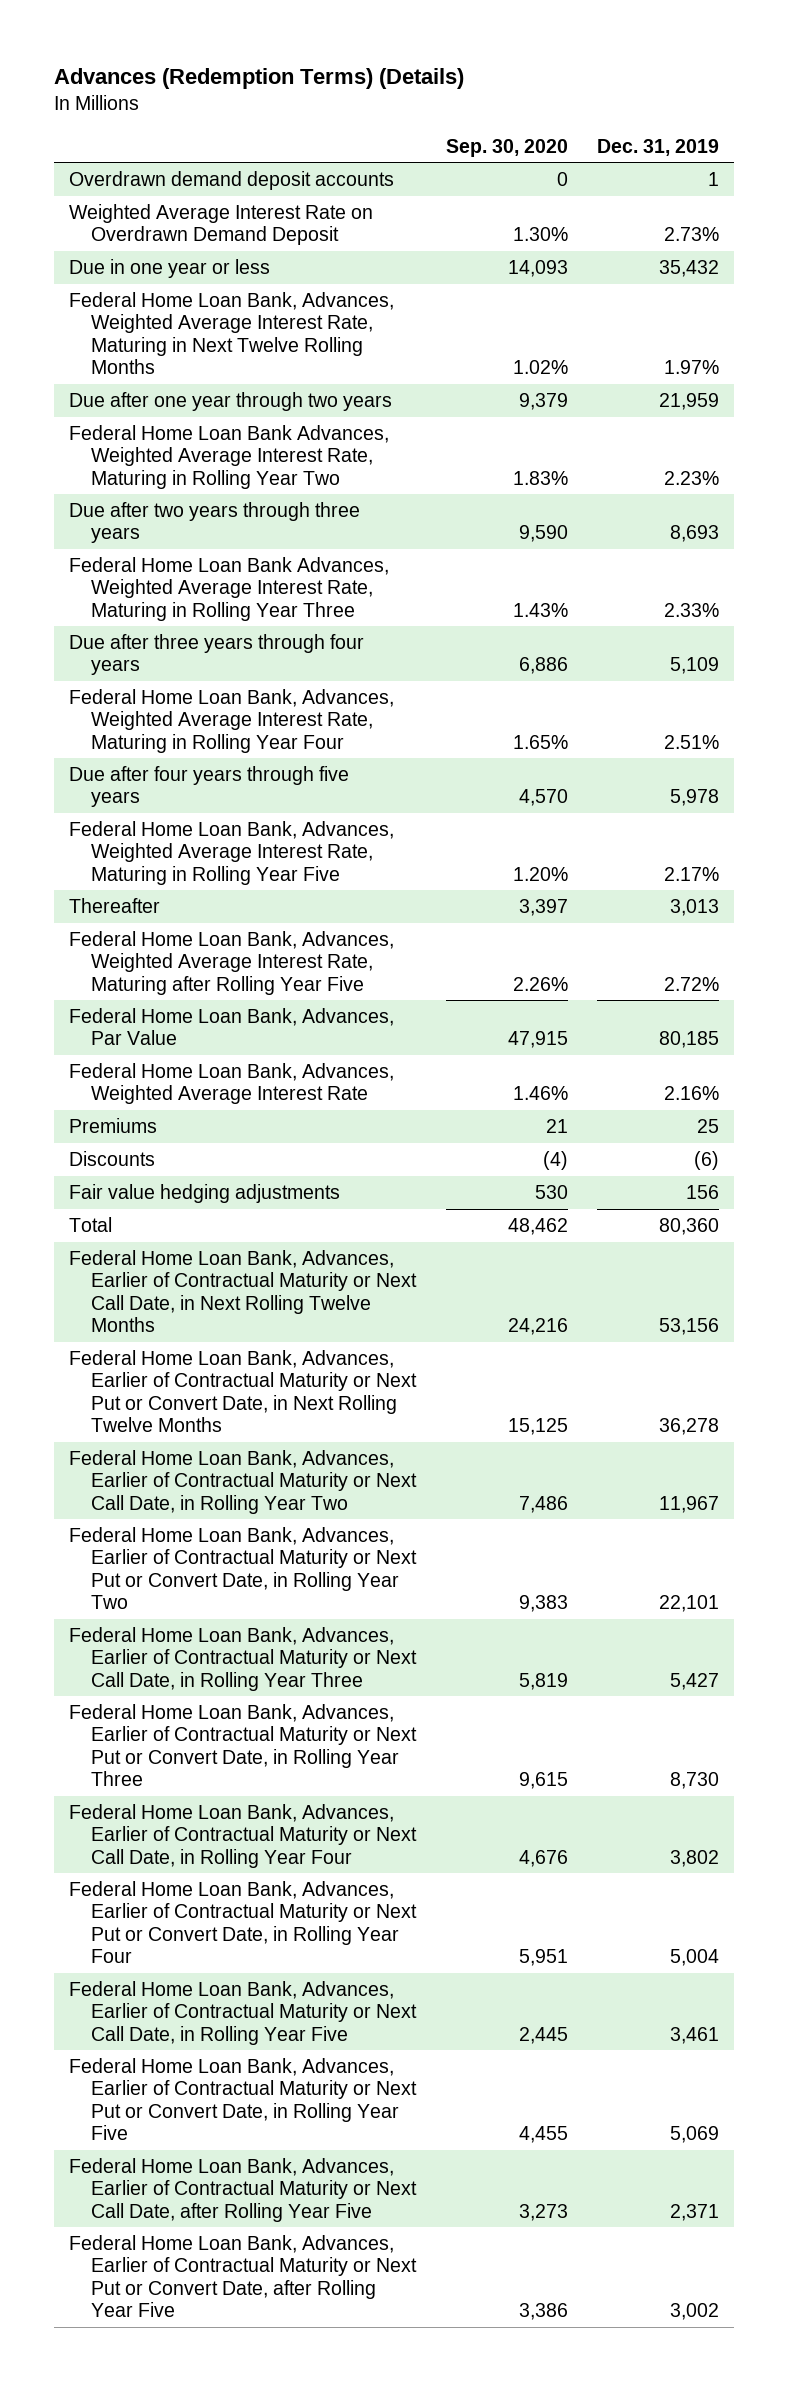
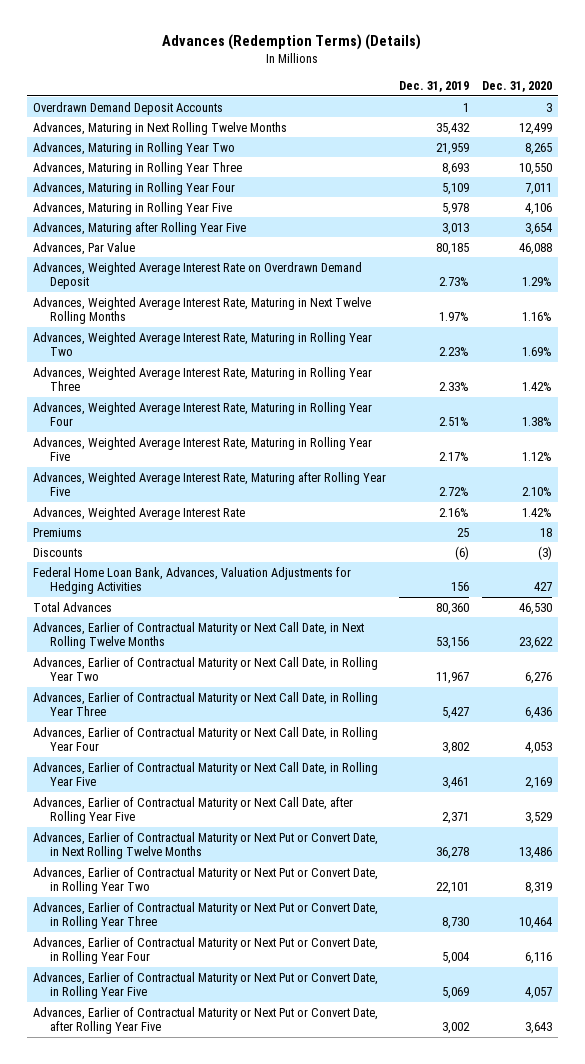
- | Sep. 30, 2020 | Dec. 31, 2019
+ | Dec. 31, 2019 | Dec. 31, 2020
- Overdrawn demand deposit accounts | 0 | 1
- Weighted Average Interest Rate on Overdrawn Demand Deposit | 1.30% | 2.73%
- Due in one year or less | 14,093 | 35,432
- Federal Home Loan Bank, Advances, Weighted Average Interest Rate, Maturing in Next Twelve Rolling Months | 1.02% | 1.97%
- Due after one year through two years | 9,379 | 21,959
- Federal Home Loan Bank Advances, Weighted Average Interest Rate, Maturing in Rolling Year Two | 1.83% | 2.23%
- Due after two years through three years | 9,590 | 8,693
- Federal Home Loan Bank Advances, Weighted Average Interest Rate, Maturing in Rolling Year Three | 1.43% | 2.33%
- Due after three years through four years | 6,886 | 5,109
- Federal Home Loan Bank, Advances, Weighted Average Interest Rate, Maturing in Rolling Year Four | 1.65% | 2.51%
- Due after four years through five years | 4,570 | 5,978
- Federal Home Loan Bank, Advances, Weighted Average Interest Rate, Maturing in Rolling Year Five | 1.20% | 2.17%
- Thereafter | 3,397 | 3,013
- Federal Home Loan Bank, Advances, Weighted Average Interest Rate, Maturing after Rolling Year Five | 2.26% | 2.72%
- Federal Home Loan Bank, Advances, Par Value | 47,915 | 80,185
- Federal Home Loan Bank, Advances, Weighted Average Interest Rate | 1.46% | 2.16%
+ Overdrawn Demand Deposit Accounts | 1 | 3
+ Advances, Maturing in Next Rolling Twelve Months | 35,432 | 12,499
+ Advances, Maturing in Rolling Year Two | 21,959 | 8,265
+ Advances, Maturing in Rolling Year Three | 8,693 | 10,550
+ Advances, Maturing in Rolling Year Four | 5,109 | 7,011
+ Advances, Maturing in Rolling Year Five | 5,978 | 4,106
+ Advances, Maturing after Rolling Year Five | 3,013 | 3,654
+ Advances, Par Value | 80,185 | 46,088
+ Advances, Weighted Average Interest Rate on Overdrawn Demand Deposit | 2.73% | 1.29%
+ Advances, Weighted Average Interest Rate, Maturing in Next Twelve Rolling Months | 1.97% | 1.16%
+ Advances, Weighted Average Interest Rate, Maturing in Rolling Year Two | 2.23% | 1.69%
+ Advances, Weighted Average Interest Rate, Maturing in Rolling Year Three | 2.33% | 1.42%
+ Advances, Weighted Average Interest Rate, Maturing in Rolling Year Four | 2.51% | 1.38%
+ Advances, Weighted Average Interest Rate, Maturing in Rolling Year Five | 2.17% | 1.12%
+ Advances, Weighted Average Interest Rate, Maturing after Rolling Year Five | 2.72% | 2.10%
+ Advances, Weighted Average Interest Rate | 2.16% | 1.42%
- Fair value hedging adjustments | 530 | 156
- Total | 48,462 | 80,360
- Federal Home Loan Bank, Advances, Earlier of Contractual Maturity or Next Call Date, in Next Rolling Twelve Months | 24,216 | 53,156
- Federal Home Loan Bank, Advances, Earlier of Contractual Maturity or Next Put or Convert Date, in Next Rolling Twelve Months | 15,125 | 36,278
- Federal Home Loan Bank, Advances, Earlier of Contractual Maturity or Next Call Date, in Rolling Year Two | 7,486 | 11,967
- Federal Home Loan Bank, Advances, Earlier of Contractual Maturity or Next Put or Convert Date, in Rolling Year Two | 9,383 | 22,101
- Federal Home Loan Bank, Advances, Earlier of Contractual Maturity or Next Call Date, in Rolling Year Three | 5,819 | 5,427
- Federal Home Loan Bank, Advances, Earlier of Contractual Maturity or Next Put or Convert Date, in Rolling Year Three | 9,615 | 8,730
- Federal Home Loan Bank, Advances, Earlier of Contractual Maturity or Next Call Date, in Rolling Year Four | 4,676 | 3,802
- Federal Home Loan Bank, Advances, Earlier of Contractual Maturity or Next Put or Convert Date, in Rolling Year Four | 5,951 | 5,004
- Federal Home Loan Bank, Advances, Earlier of Contractual Maturity or Next Call Date, in Rolling Year Five | 2,445 | 3,461
- Federal Home Loan Bank, Advances, Earlier of Contractual Maturity or Next Put or Convert Date, in Rolling Year Five | 4,455 | 5,069
- Federal Home Loan Bank, Advances, Earlier of Contractual Maturity or Next Call Date, after Rolling Year Five | 3,273 | 2,371
- Federal Home Loan Bank, Advances, Earlier of Contractual Maturity or Next Put or Convert Date, after Rolling Year Five | 3,386 | 3,002
+ Federal Home Loan Bank, Advances, Valuation Adjustments for Hedging Activities | 156 | 427
+ Total Advances | 80,360 | 46,530
+ Advances, Earlier of Contractual Maturity or Next Call Date, in Next Rolling Twelve Months | 53,156 | 23,622
+ Advances, Earlier of Contractual Maturity or Next Call Date, in Rolling Year Two | 11,967 | 6,276
+ Advances, Earlier of Contractual Maturity or Next Call Date, in Rolling Year Three | 5,427 | 6,436
+ Advances, Earlier of Contractual Maturity or Next Call Date, in Rolling Year Four | 3,802 | 4,053
+ Advances, Earlier of Contractual Maturity or Next Call Date, in Rolling Year Five | 3,461 | 2,169
+ Advances, Earlier of Contractual Maturity or Next Call Date, after Rolling Year Five | 2,371 | 3,529
+ Advances, Earlier of Contractual Maturity or Next Put or Convert Date, in Next Rolling Twelve Months | 36,278 | 13,486
+ Advances, Earlier of Contractual Maturity or Next Put or Convert Date, in Rolling Year Two | 22,101 | 8,319
+ Advances, Earlier of Contractual Maturity or Next Put or Convert Date, in Rolling Year Three | 8,730 | 10,464
+ Advances, Earlier of Contractual Maturity or Next Put or Convert Date, in Rolling Year Four | 5,004 | 6,116
+ Advances, Earlier of Contractual Maturity or Next Put or Convert Date, in Rolling Year Five | 5,069 | 4,057
+ Advances, Earlier of Contractual Maturity or Next Put or Convert Date, after Rolling Year Five | 3,002 | 3,643

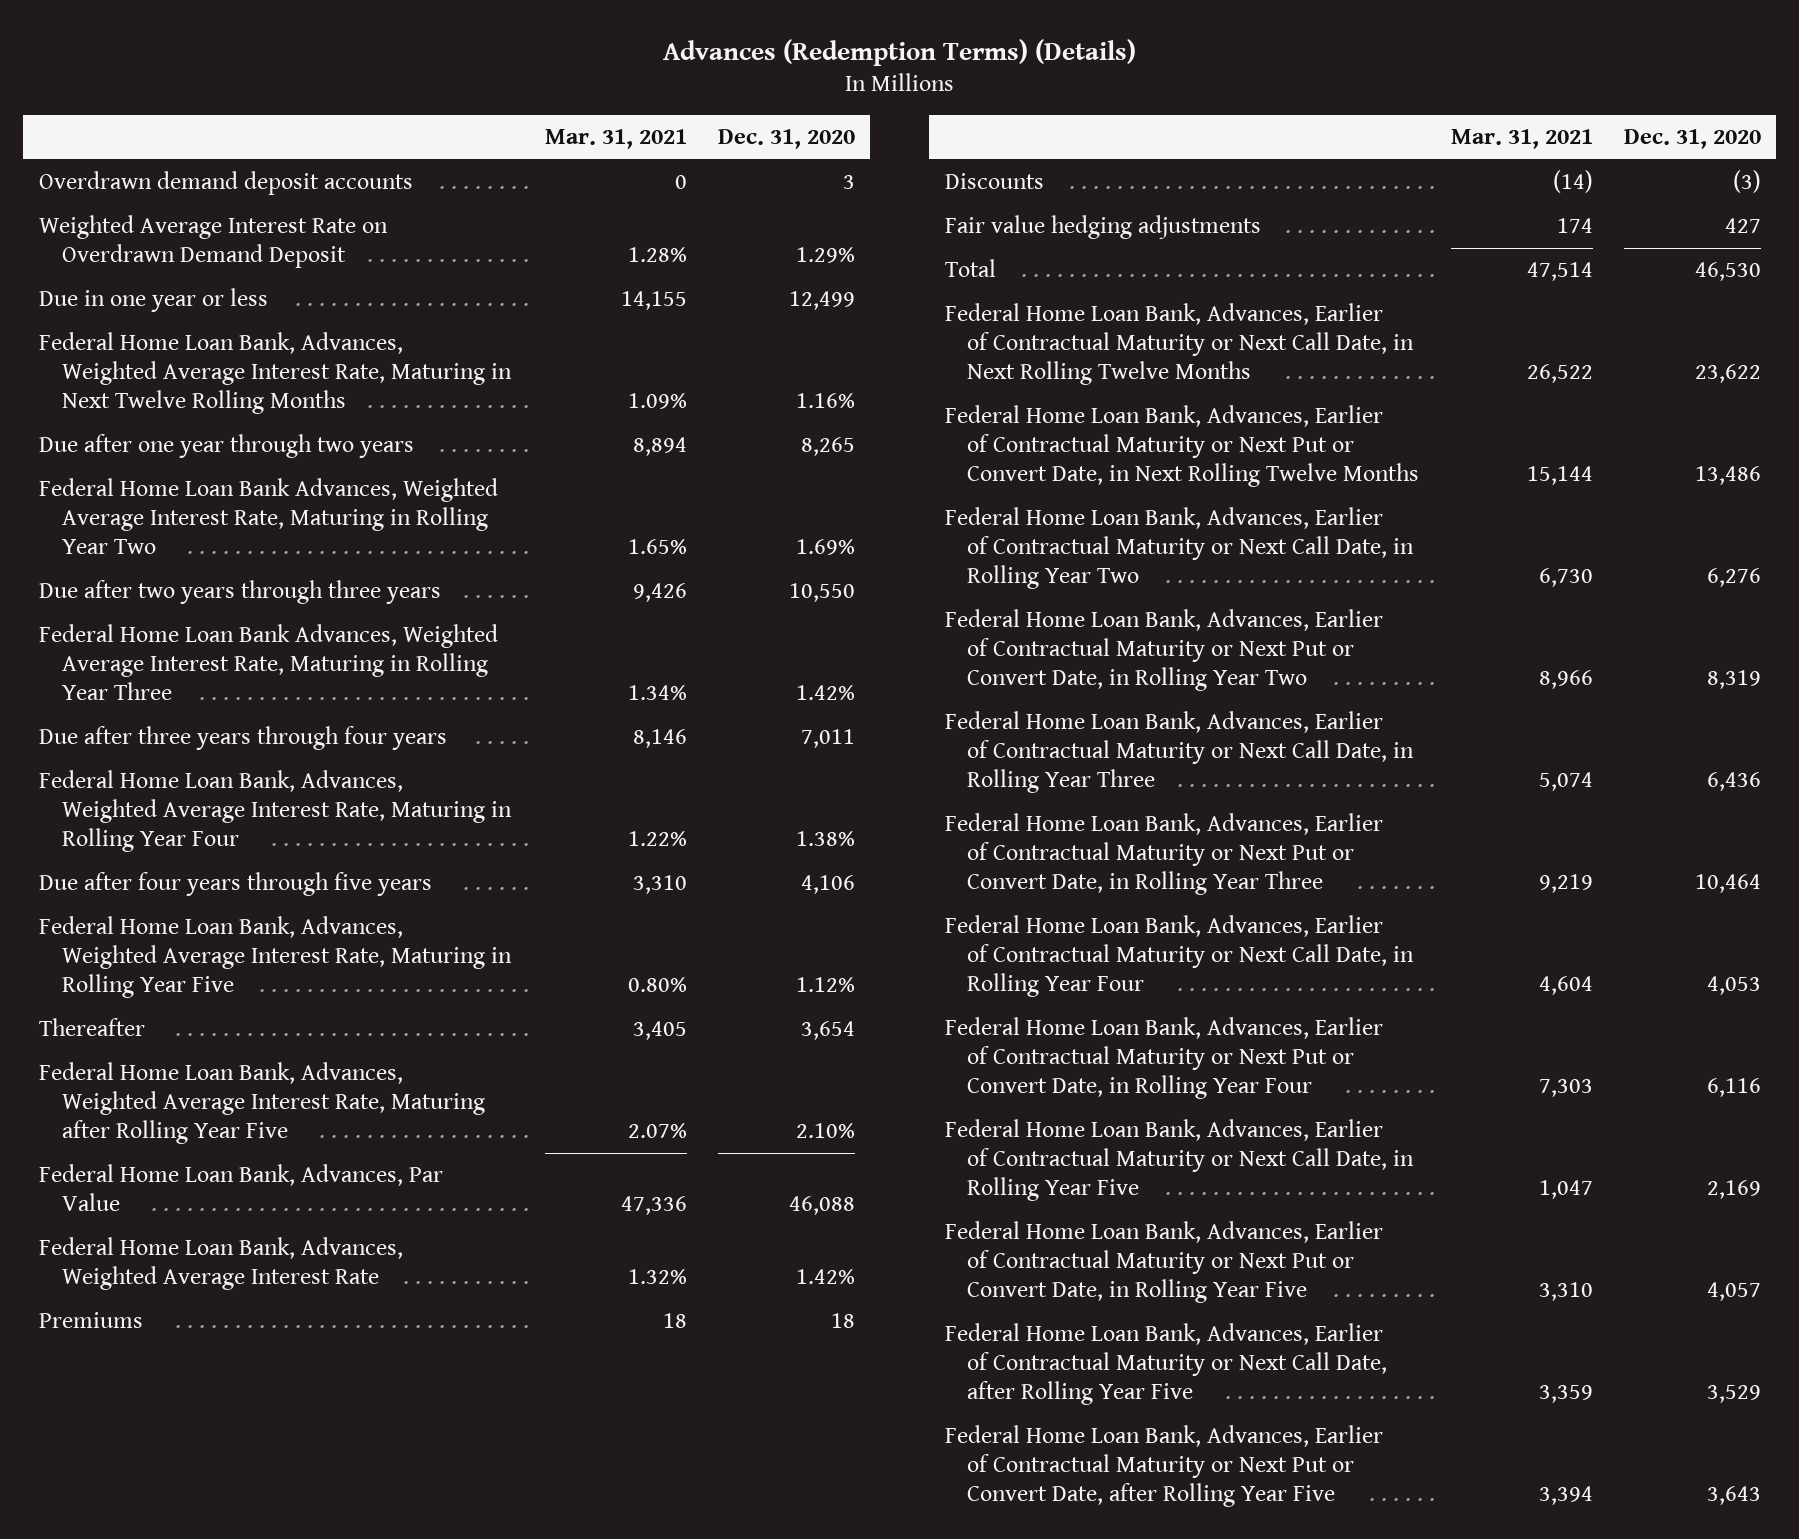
- | Dec. 31, 2019 | Dec. 31, 2020
+ | Mar. 31, 2021 | Dec. 31, 2020
- Overdrawn Demand Deposit Accounts | 1 | 3
- Advances, Maturing in Next Rolling Twelve Months | 35,432 | 12,499
- Advances, Maturing in Rolling Year Two | 21,959 | 8,265
- Advances, Maturing in Rolling Year Three | 8,693 | 10,550
- Advances, Maturing in Rolling Year Four | 5,109 | 7,011
- Advances, Maturing in Rolling Year Five | 5,978 | 4,106
- Advances, Maturing after Rolling Year Five | 3,013 | 3,654
- Advances, Par Value | 80,185 | 46,088
- Advances, Weighted Average Interest Rate on Overdrawn Demand Deposit | 2.73% | 1.29%
- Advances, Weighted Average Interest Rate, Maturing in Next Twelve Rolling Months | 1.97% | 1.16%
- Advances, Weighted Average Interest Rate, Maturing in Rolling Year Two | 2.23% | 1.69%
- Advances, Weighted Average Interest Rate, Maturing in Rolling Year Three | 2.33% | 1.42%
- Advances, Weighted Average Interest Rate, Maturing in Rolling Year Four | 2.51% | 1.38%
- Advances, Weighted Average Interest Rate, Maturing in Rolling Year Five | 2.17% | 1.12%
- Advances, Weighted Average Interest Rate, Maturing after Rolling Year Five | 2.72% | 2.10%
- Advances, Weighted Average Interest Rate | 2.16% | 1.42%
+ Overdrawn demand deposit accounts | 0 | 3
+ Weighted Average Interest Rate on Overdrawn Demand Deposit | 1.28% | 1.29%
+ Due in one year or less | 14,155 | 12,499
+ Federal Home Loan Bank, Advances, Weighted Average Interest Rate, Maturing in Next Twelve Rolling Months | 1.09% | 1.16%
+ Due after one year through two years | 8,894 | 8,265
+ Federal Home Loan Bank Advances, Weighted Average Interest Rate, Maturing in Rolling Year Two | 1.65% | 1.69%
+ Due after two years through three years | 9,426 | 10,550
+ Federal Home Loan Bank Advances, Weighted Average Interest Rate, Maturing in Rolling Year Three | 1.34% | 1.42%
+ Due after three years through four years | 8,146 | 7,011
+ Federal Home Loan Bank, Advances, Weighted Average Interest Rate, Maturing in Rolling Year Four | 1.22% | 1.38%
+ Due after four years through five years | 3,310 | 4,106
+ Federal Home Loan Bank, Advances, Weighted Average Interest Rate, Maturing in Rolling Year Five | 0.80% | 1.12%
+ Thereafter | 3,405 | 3,654
+ Federal Home Loan Bank, Advances, Weighted Average Interest Rate, Maturing after Rolling Year Five | 2.07% | 2.10%
+ Federal Home Loan Bank, Advances, Par Value | 47,336 | 46,088
+ Federal Home Loan Bank, Advances, Weighted Average Interest Rate | 1.32% | 1.42%
- Federal Home Loan Bank, Advances, Valuation Adjustments for Hedging Activities | 156 | 427
- Total Advances | 80,360 | 46,530
- Advances, Earlier of Contractual Maturity or Next Call Date, in Next Rolling Twelve Months | 53,156 | 23,622
- Advances, Earlier of Contractual Maturity or Next Call Date, in Rolling Year Two | 11,967 | 6,276
- Advances, Earlier of Contractual Maturity or Next Call Date, in Rolling Year Three | 5,427 | 6,436
- Advances, Earlier of Contractual Maturity or Next Call Date, in Rolling Year Four | 3,802 | 4,053
- Advances, Earlier of Contractual Maturity or Next Call Date, in Rolling Year Five | 3,461 | 2,169
- Advances, Earlier of Contractual Maturity or Next Call Date, after Rolling Year Five | 2,371 | 3,529
- Advances, Earlier of Contractual Maturity or Next Put or Convert Date, in Next Rolling Twelve Months | 36,278 | 13,486
- Advances, Earlier of Contractual Maturity or Next Put or Convert Date, in Rolling Year Two | 22,101 | 8,319
- Advances, Earlier of Contractual Maturity or Next Put or Convert Date, in Rolling Year Three | 8,730 | 10,464
- Advances, Earlier of Contractual Maturity or Next Put or Convert Date, in Rolling Year Four | 5,004 | 6,116
- Advances, Earlier of Contractual Maturity or Next Put or Convert Date, in Rolling Year Five | 5,069 | 4,057
- Advances, Earlier of Contractual Maturity or Next Put or Convert Date, after Rolling Year Five | 3,002 | 3,643
+ Fair value hedging adjustments | 174 | 427
+ Total | 47,514 | 46,530
+ Federal Home Loan Bank, Advances, Earlier of Contractual Maturity or Next Call Date, in Next Rolling Twelve Months | 26,522 | 23,622
+ Federal Home Loan Bank, Advances, Earlier of Contractual Maturity or Next Put or Convert Date, in Next Rolling Twelve Months | 15,144 | 13,486
+ Federal Home Loan Bank, Advances, Earlier of Contractual Maturity or Next Call Date, in Rolling Year Two | 6,730 | 6,276
+ Federal Home Loan Bank, Advances, Earlier of Contractual Maturity or Next Put or Convert Date, in Rolling Year Two | 8,966 | 8,319
+ Federal Home Loan Bank, Advances, Earlier of Contractual Maturity or Next Call Date, in Rolling Year Three | 5,074 | 6,436
+ Federal Home Loan Bank, Advances, Earlier of Contractual Maturity or Next Put or Convert Date, in Rolling Year Three | 9,219 | 10,464
+ Federal Home Loan Bank, Advances, Earlier of Contractual Maturity or Next Call Date, in Rolling Year Four | 4,604 | 4,053
+ Federal Home Loan Bank, Advances, Earlier of Contractual Maturity or Next Put or Convert Date, in Rolling Year Four | 7,303 | 6,116
+ Federal Home Loan Bank, Advances, Earlier of Contractual Maturity or Next Call Date, in Rolling Year Five | 1,047 | 2,169
+ Federal Home Loan Bank, Advances, Earlier of Contractual Maturity or Next Put or Convert Date, in Rolling Year Five | 3,310 | 4,057
+ Federal Home Loan Bank, Advances, Earlier of Contractual Maturity or Next Call Date, after Rolling Year Five | 3,359 | 3,529
+ Federal Home Loan Bank, Advances, Earlier of Contractual Maturity or Next Put or Convert Date, after Rolling Year Five | 3,394 | 3,643

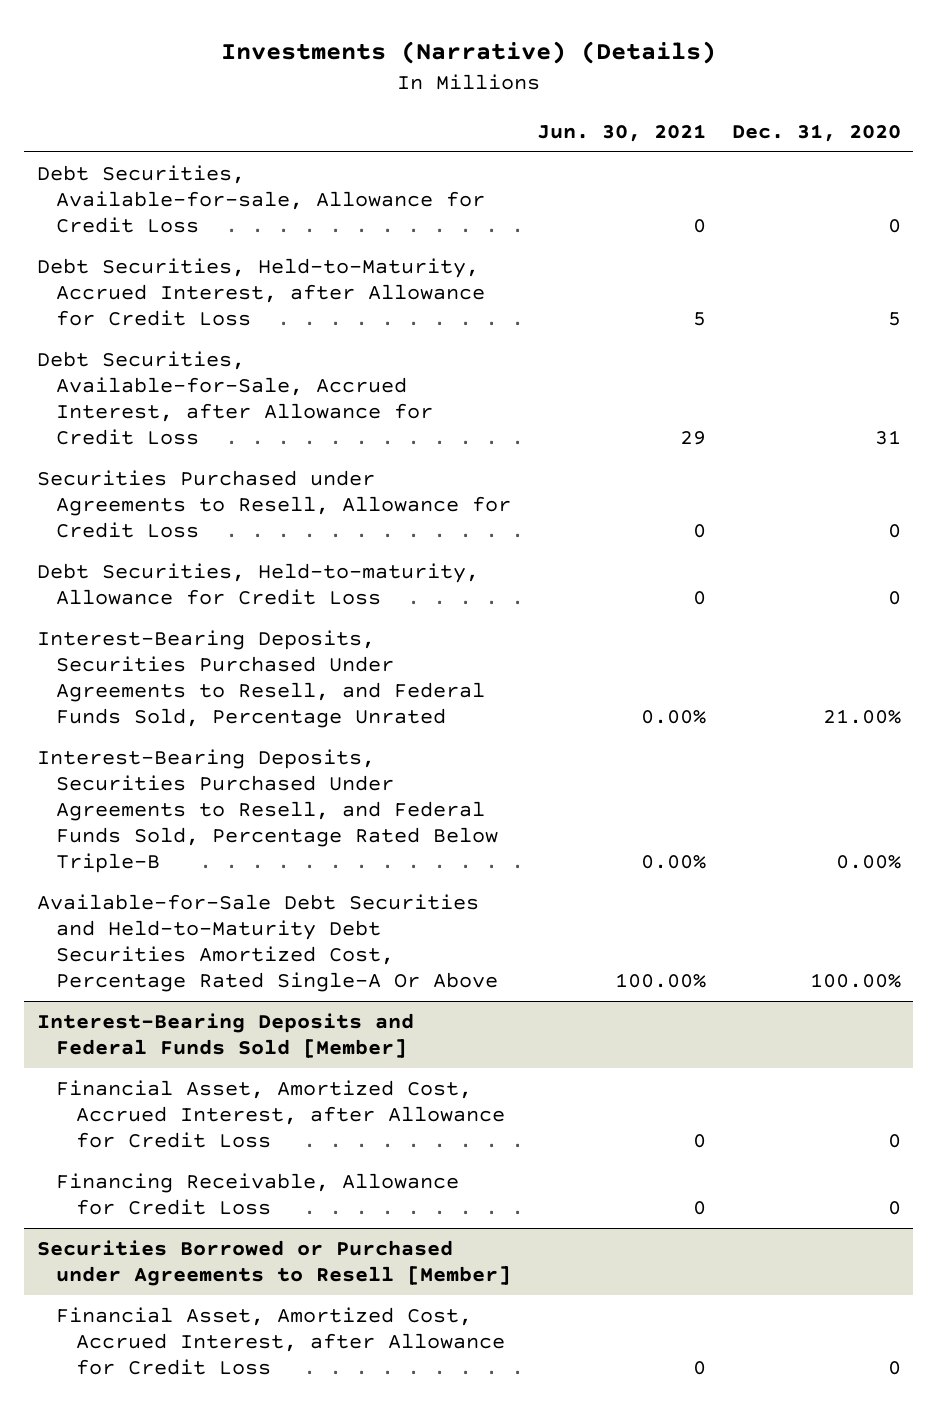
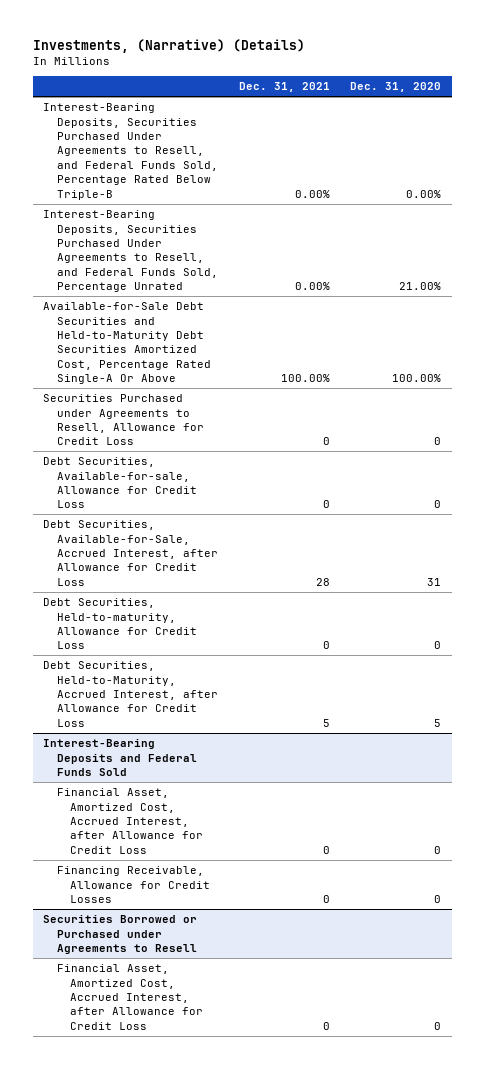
- Investments (Narrative) (Details)
+ Investments, (Narrative) (Details)
- | Jun. 30, 2021 | Dec. 31, 2020
+ | Dec. 31, 2021 | Dec. 31, 2020
moved up: Interest-Bearing Deposits, Securities Purchased Under Agreements to Resell, and Federal Funds Sold, Percentage Rated Below Triple-B | 0.00% | 0.00%
moved up: Interest-Bearing Deposits, Securities Purchased Under Agreements to Resell, and Federal Funds Sold, Percentage Unrated | 0.00% | 21.00%
moved up: Available-for-Sale Debt Securities and Held-to-Maturity Debt Securities Amortized Cost, Percentage Rated Single-A Or Above | 100.00% | 100.00%
moved up: Securities Purchased under Agreements to Resell, Allowance for Credit Loss | 0 | 0
- Interest-Bearing Deposits and Federal Funds Sold [Member]
moved down: Debt Securities, Held-to-Maturity, Accrued Interest, after Allowance for Credit Loss | 5 | 5
+ Interest-Bearing Deposits and Federal Funds Sold
- Financing Receivable, Allowance for Credit Loss | 0 | 0
- Securities Borrowed or Purchased under Agreements to Resell [Member]
+ Financing Receivable, Allowance for Credit Losses | 0 | 0
+ Securities Borrowed or Purchased under Agreements to Resell

